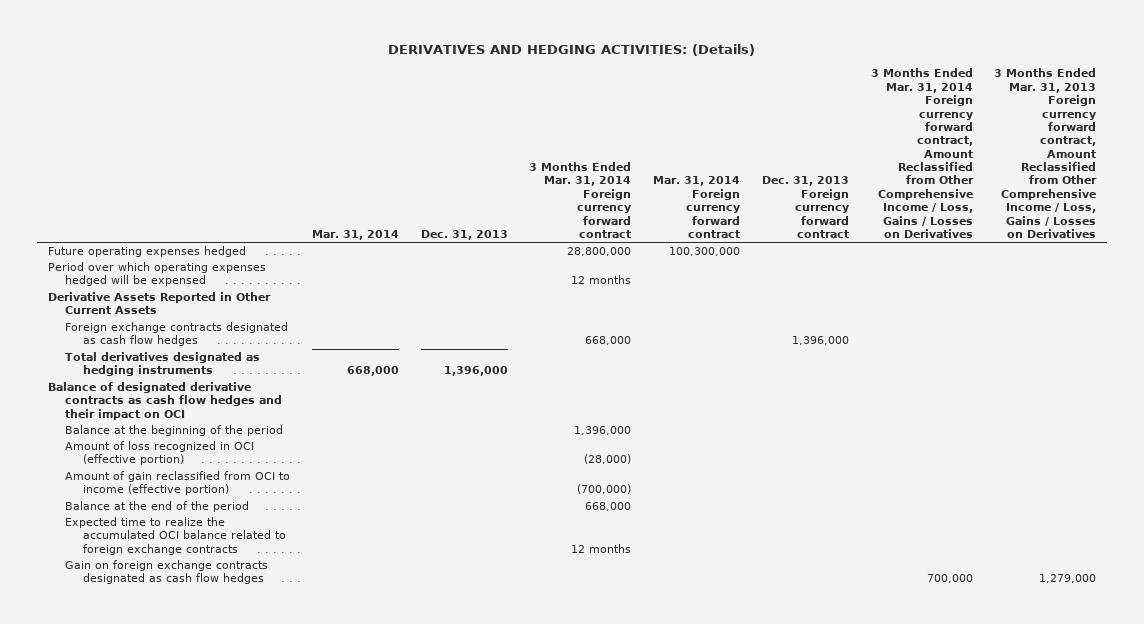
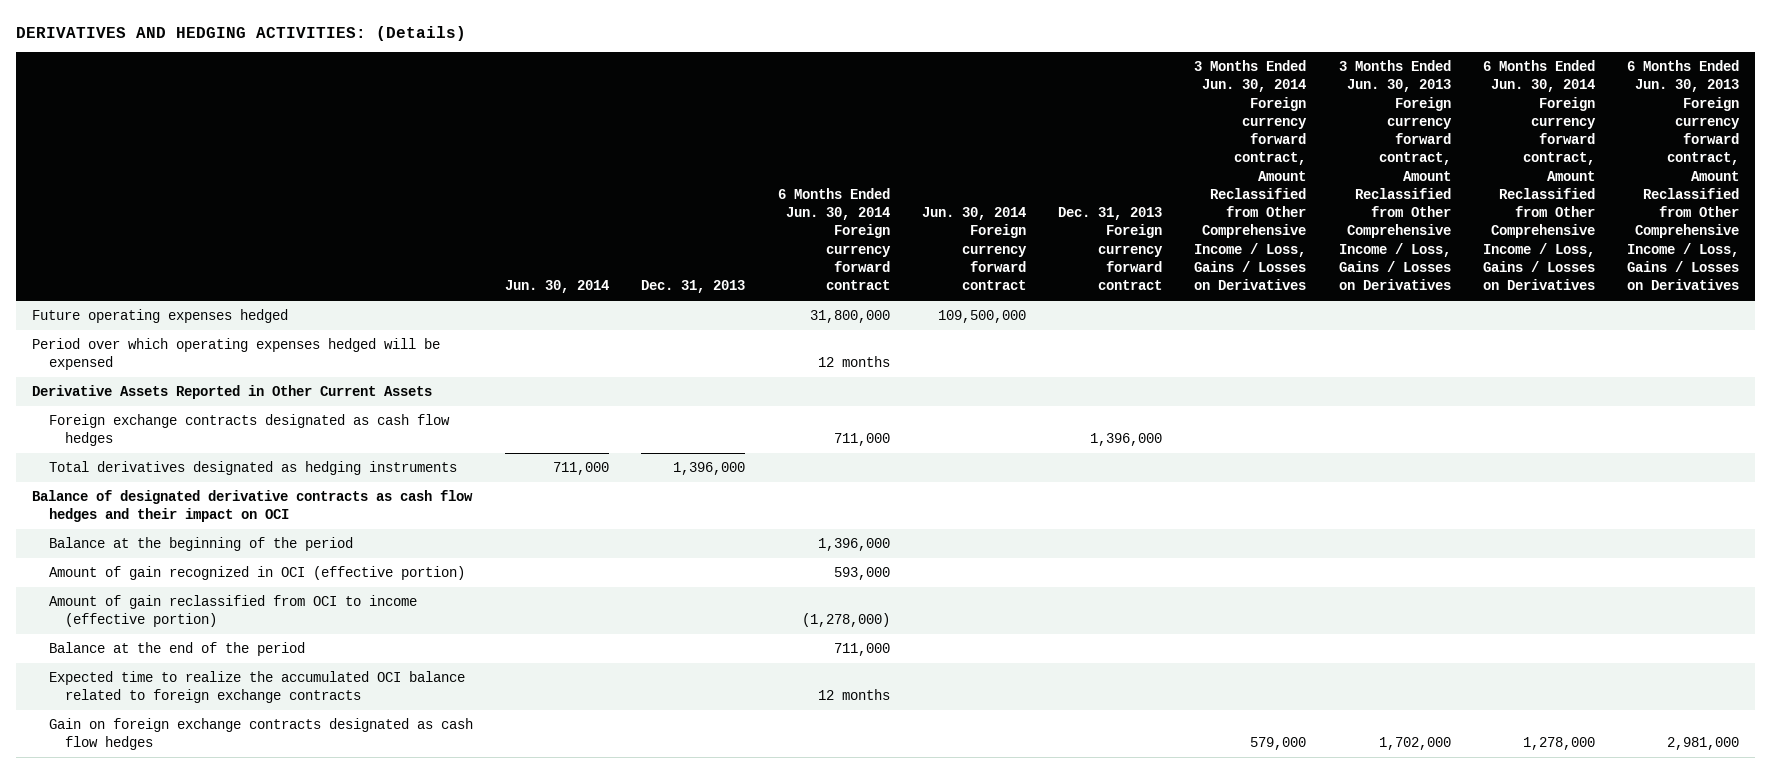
- | Mar. 31, 2014 | Dec. 31, 2013 | 3 Months Ended Mar. 31, 2014 Foreign currency forward contract | Mar. 31, 2014 Foreign currency forward contract | Dec. 31, 2013 Foreign currency forward contract | 3 Months Ended Mar. 31, 2014 Foreign currency forward contract, Amount Reclassified from Other Comprehensive Income / Loss, Gains / Losses on Derivatives | 3 Months Ended Mar. 31, 2013 Foreign currency forward contract, Amount Reclassified from Other Comprehensive Income / Loss, Gains / Losses on Derivatives
+ | Jun. 30, 2014 | Dec. 31, 2013 | 6 Months Ended Jun. 30, 2014 Foreign currency forward contract | Jun. 30, 2014 Foreign currency forward contract | Dec. 31, 2013 Foreign currency forward contract | 3 Months Ended Jun. 30, 2014 Foreign currency forward contract, Amount Reclassified from Other Comprehensive Income / Loss, Gains / Losses on Derivatives | 3 Months Ended Jun. 30, 2013 Foreign currency forward contract, Amount Reclassified from Other Comprehensive Income / Loss, Gains / Losses on Derivatives | 6 Months Ended Jun. 30, 2014 Foreign currency forward contract, Amount Reclassified from Other Comprehensive Income / Loss, Gains / Losses on Derivatives | 6 Months Ended Jun. 30, 2013 Foreign currency forward contract, Amount Reclassified from Other Comprehensive Income / Loss, Gains / Losses on Derivatives
- Amount of loss recognized in OCI (effective portion) | | | (28,000) | | | |
+ Amount of gain recognized in OCI (effective portion) | | | 593,000 | | | | | |

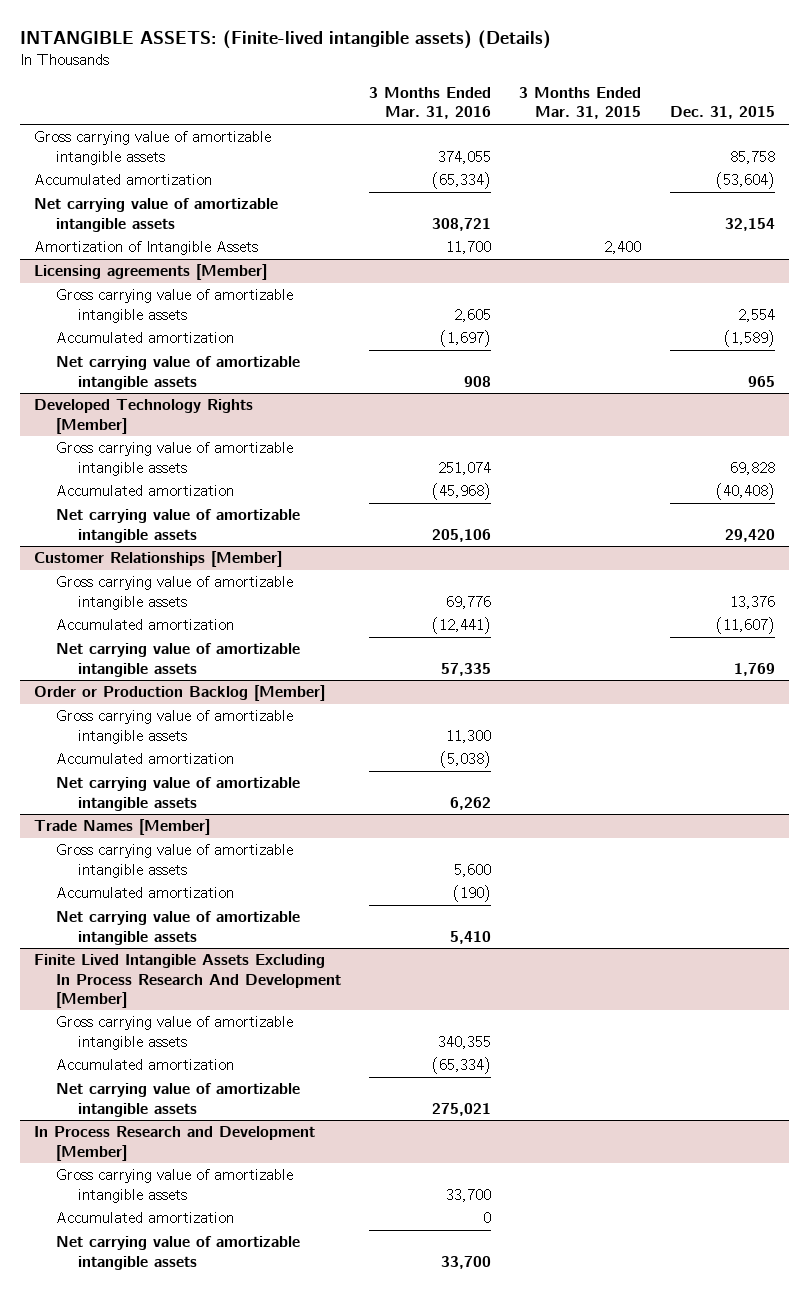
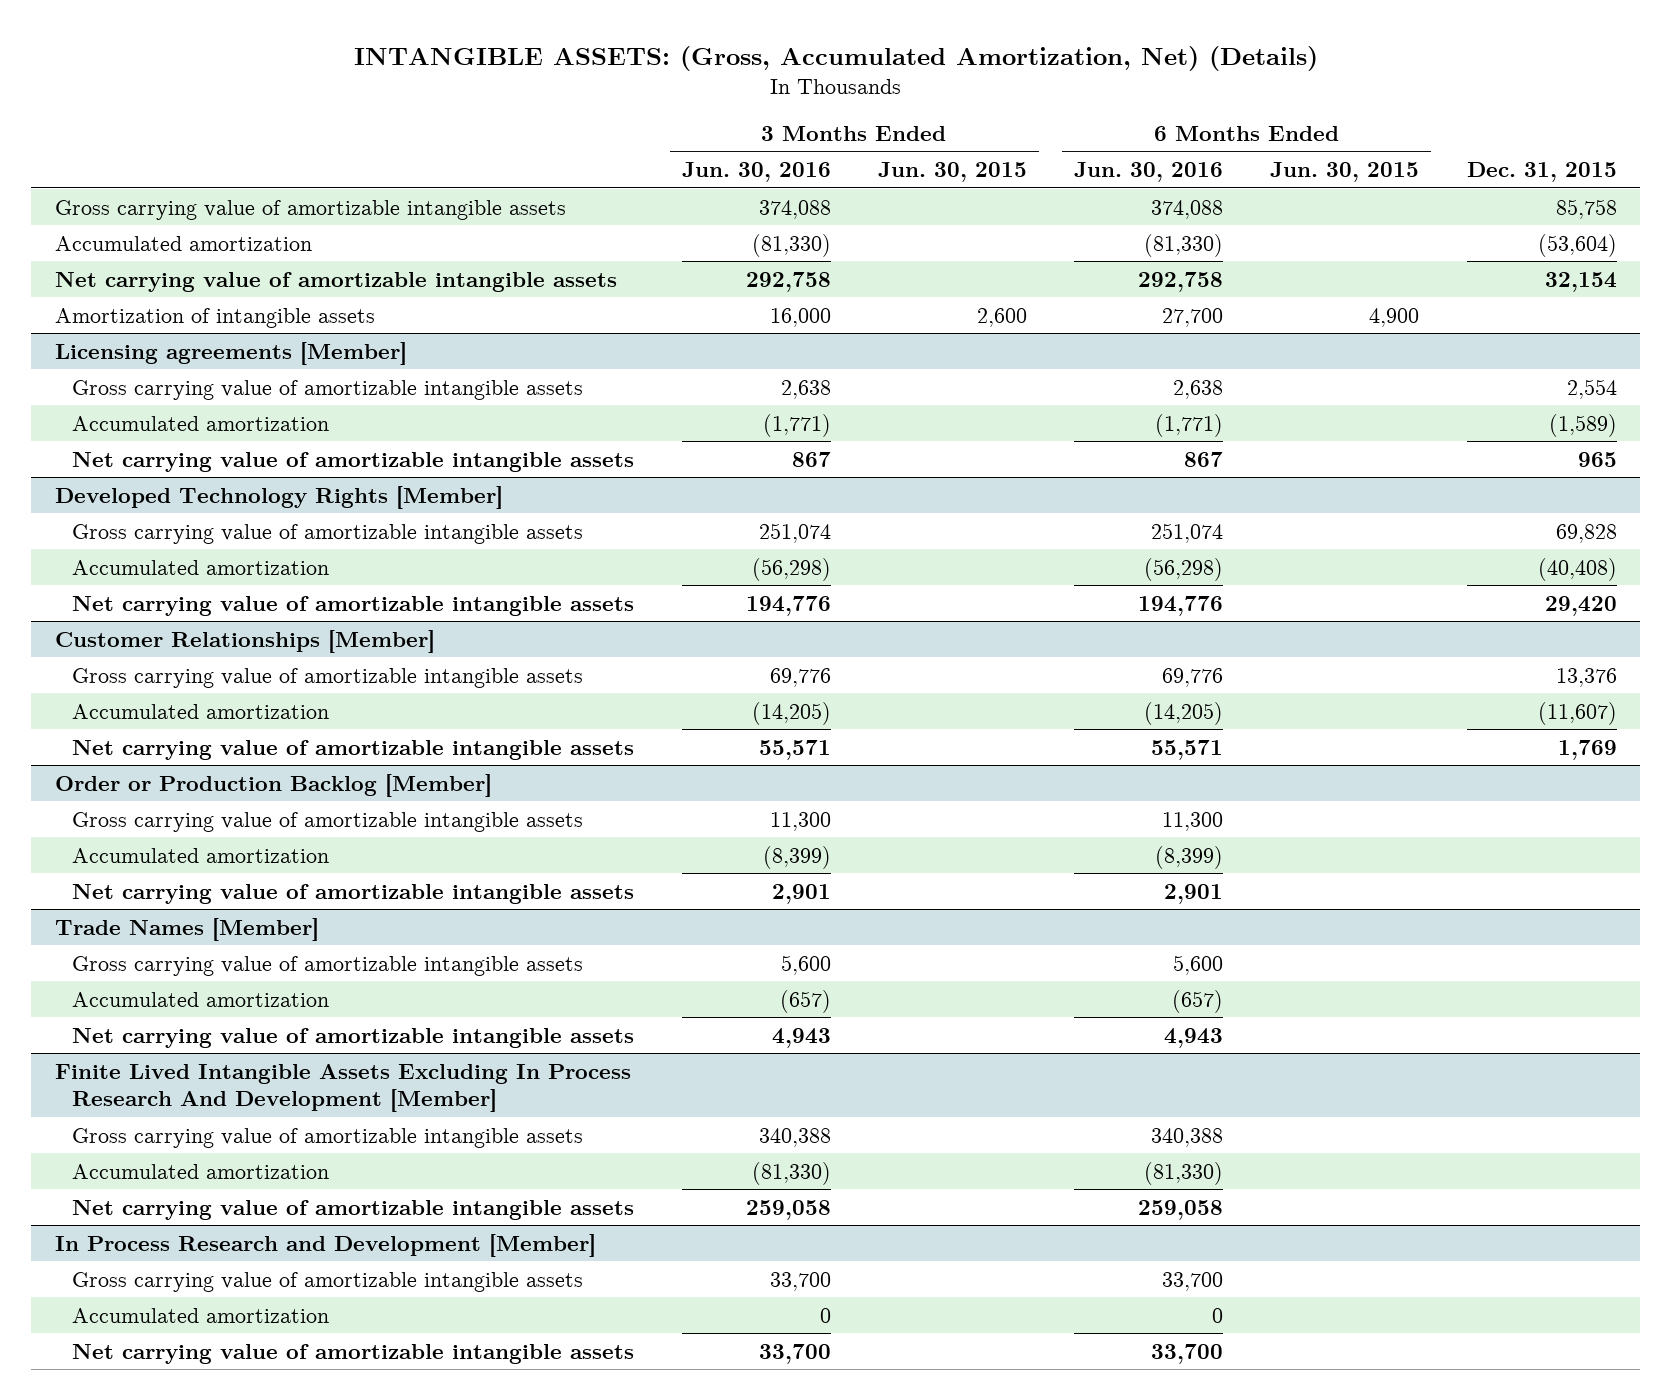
- INTANGIBLE ASSETS: (Finite-lived intangible assets) (Details)
+ INTANGIBLE ASSETS: (Gross, Accumulated Amortization, Net) (Details)
- | 3 Months Ended Mar. 31, 2016 | 3 Months Ended Mar. 31, 2015 | Dec. 31, 2015
+ | 3 Months Ended Jun. 30, 2016 | 3 Months Ended Jun. 30, 2015 | 6 Months Ended Jun. 30, 2016 | 6 Months Ended Jun. 30, 2015 | Dec. 31, 2015
- Amortization of Intangible Assets | 11,700 | 2,400 |
+ Amortization of intangible assets | 16,000 | 2,600 | 27,700 | 4,900 |

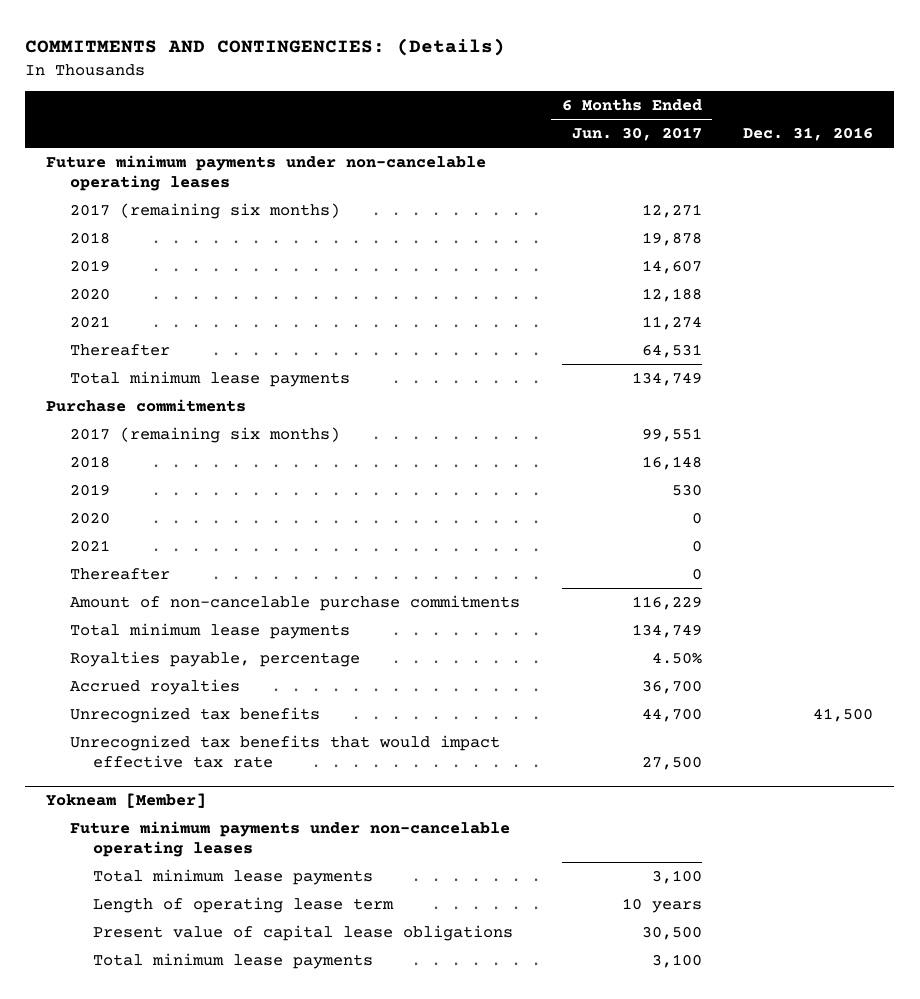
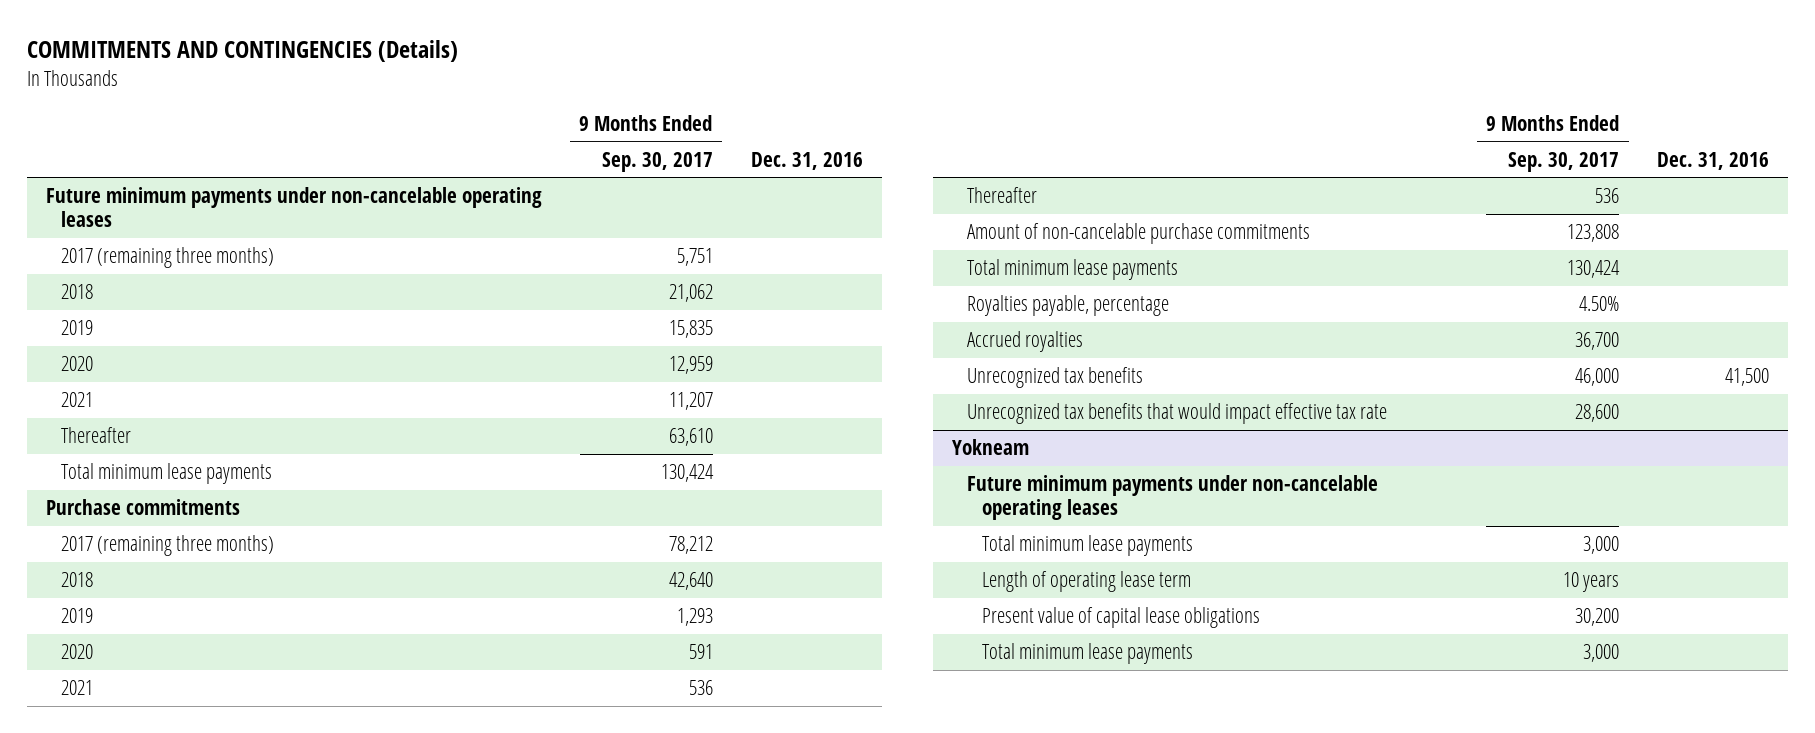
- COMMITMENTS AND CONTINGENCIES: (Details)
+ COMMITMENTS AND CONTINGENCIES (Details)
- | 6 Months Ended Jun. 30, 2017 | Dec. 31, 2016
+ | 9 Months Ended Sep. 30, 2017 | Dec. 31, 2016
- 2017 (remaining six months) | 12,271 |
+ 2017 (remaining three months) | 5,751 |
- 2017 (remaining six months) | 99,551 |
+ 2017 (remaining three months) | 78,212 |
- Yokneam [Member]
+ Yokneam

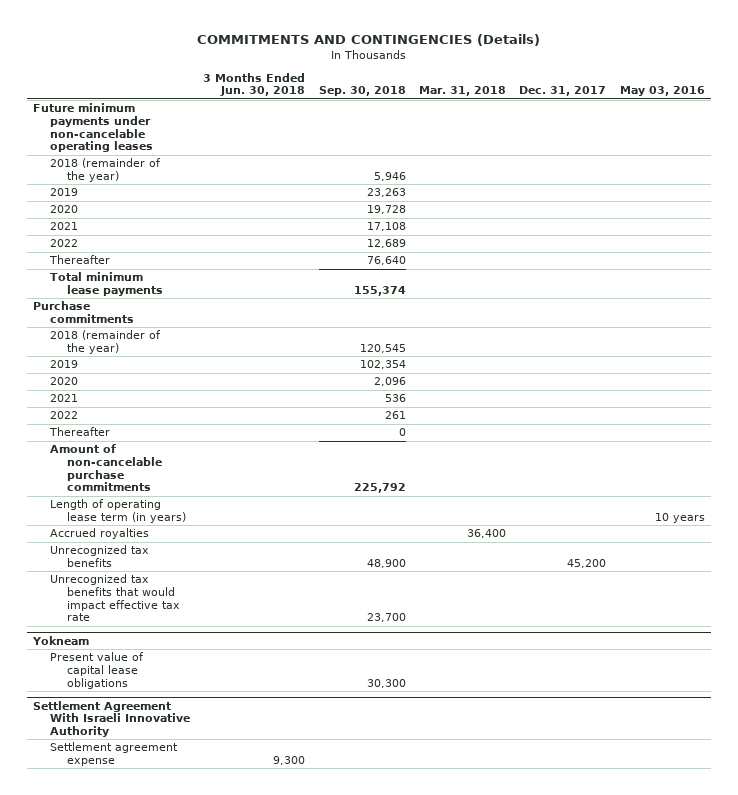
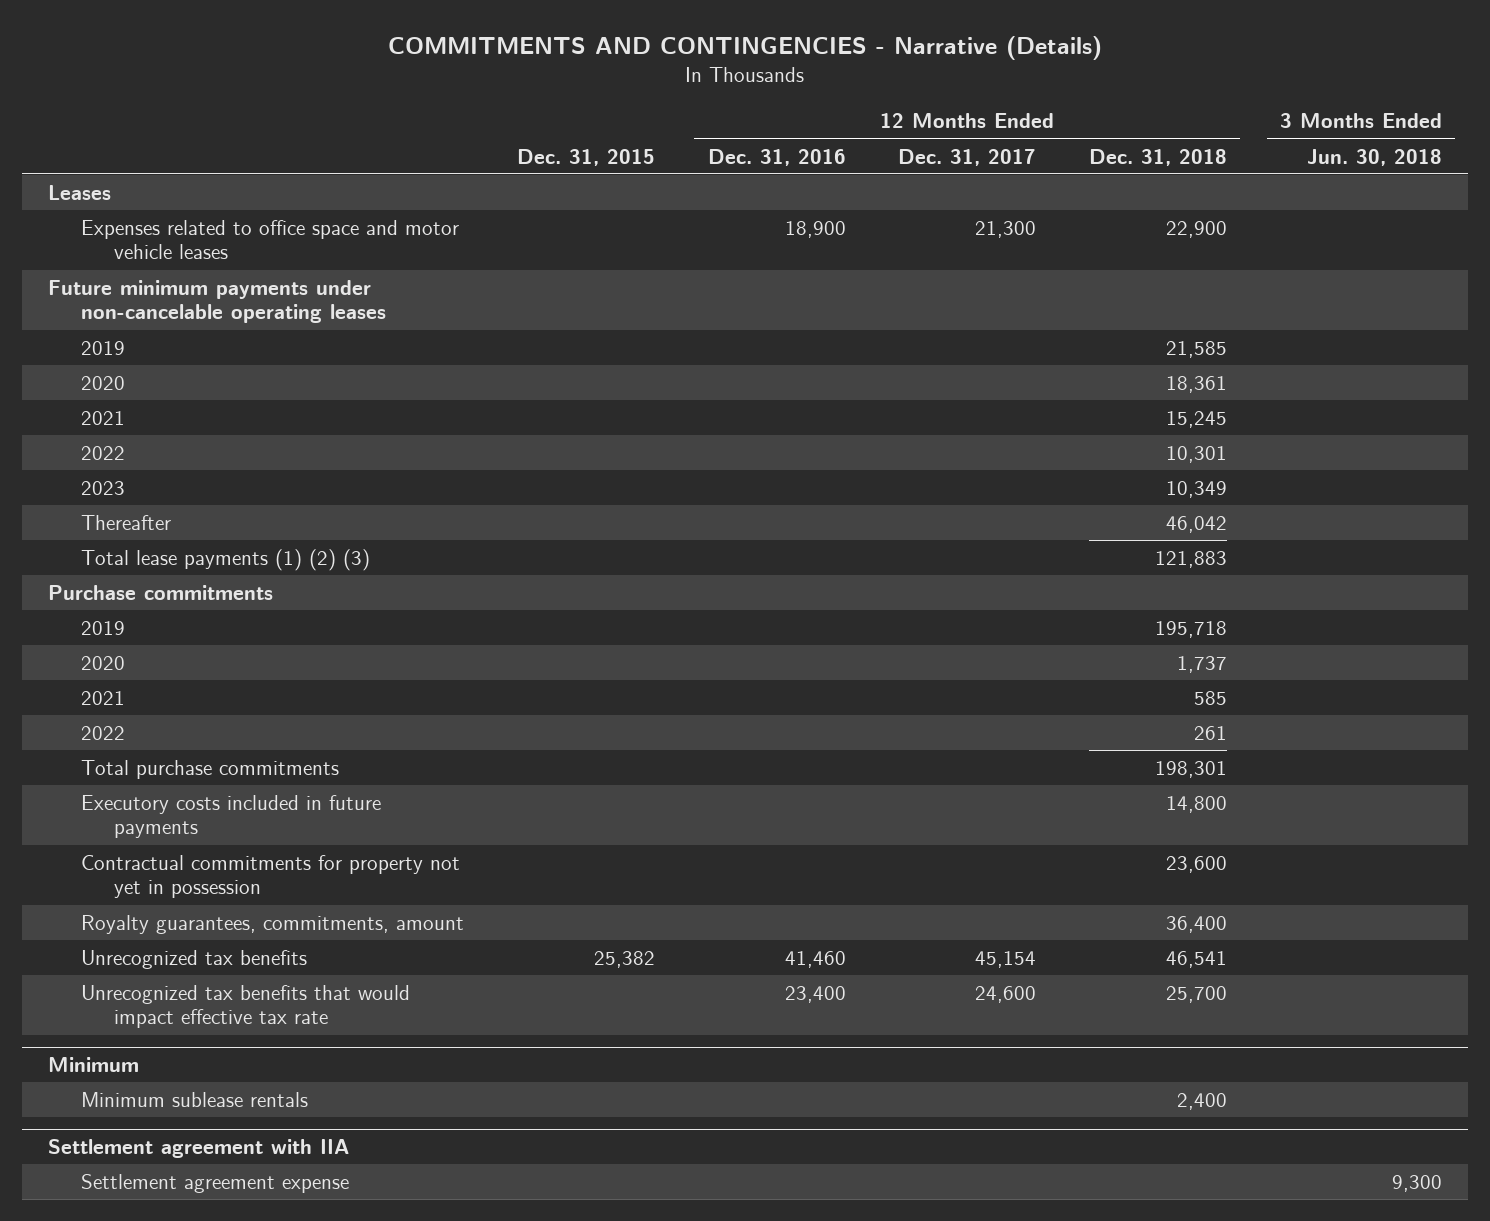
- COMMITMENTS AND CONTINGENCIES (Details)
+ COMMITMENTS AND CONTINGENCIES - Narrative (Details)
- | 3 Months Ended Jun. 30, 2018 | Sep. 30, 2018 | Mar. 31, 2018 | Dec. 31, 2017 | May 03, 2016
+ | Dec. 31, 2015 | 12 Months Ended Dec. 31, 2016 | 12 Months Ended Dec. 31, 2017 | 12 Months Ended Dec. 31, 2018 | 3 Months Ended Jun. 30, 2018
+ Leases
+ Expenses related to office space and motor vehicle leases | | 18,900 | 21,300 | 22,900 |
- 2018 (remainder of the year) | | 5,946 | | |
+ 2023 | | | | 10,349 |
- Total minimum lease payments | | 155,374 | | |
+ Total lease payments (1) (2) (3) | | | | 121,883 |
- 2018 (remainder of the year) | | 120,545 | | |
- Thereafter | | 0 | | |
- Amount of non-cancelable purchase commitments | | 225,792 | | |
- Length of operating lease term (in years) | | | | | 10 years
- Accrued royalties | | | 36,400 | |
+ Total purchase commitments | | | | 198,301 |
+ Executory costs included in future payments | | | | 14,800 |
+ Contractual commitments for property not yet in possession | | | | 23,600 |
+ Royalty guarantees, commitments, amount | | | | 36,400 |
- Yokneam
- Present value of capital lease obligations | | 30,300 | | |
- Settlement Agreement With Israeli Innovative Authority
+ Minimum
+ Minimum sublease rentals | | | | 2,400 |
+ Settlement agreement with IIA

